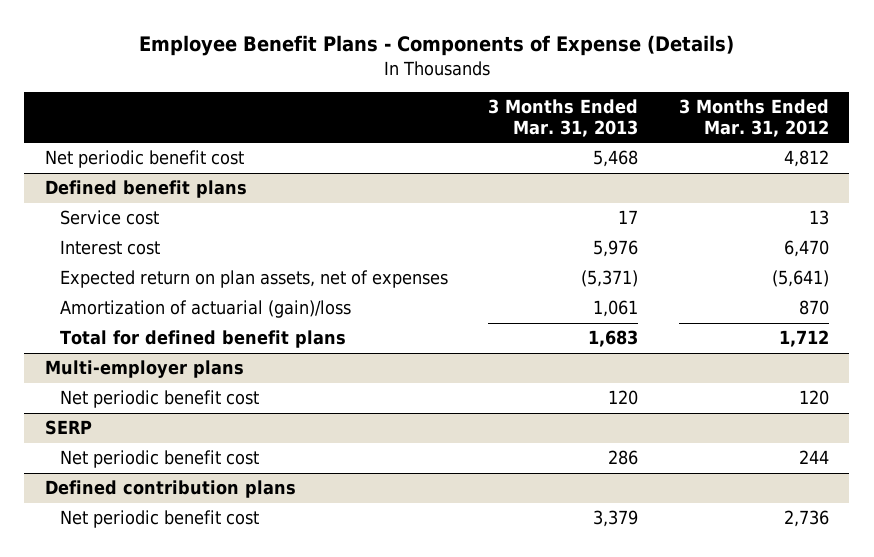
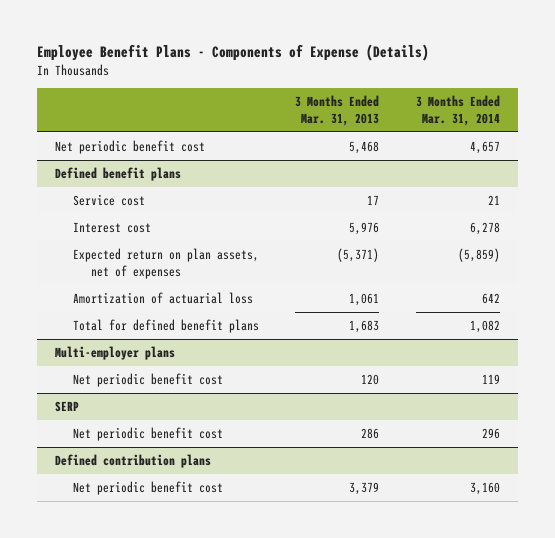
- | 3 Months Ended Mar. 31, 2013 | 3 Months Ended Mar. 31, 2012
+ | 3 Months Ended Mar. 31, 2013 | 3 Months Ended Mar. 31, 2014
@ Defined benefit plans
- Amortization of actuarial (gain)/loss | 1,061 | 870
+ Amortization of actuarial loss | 1,061 | 642

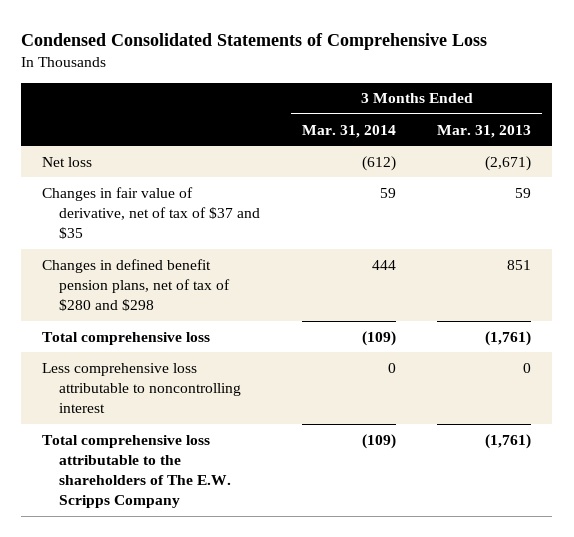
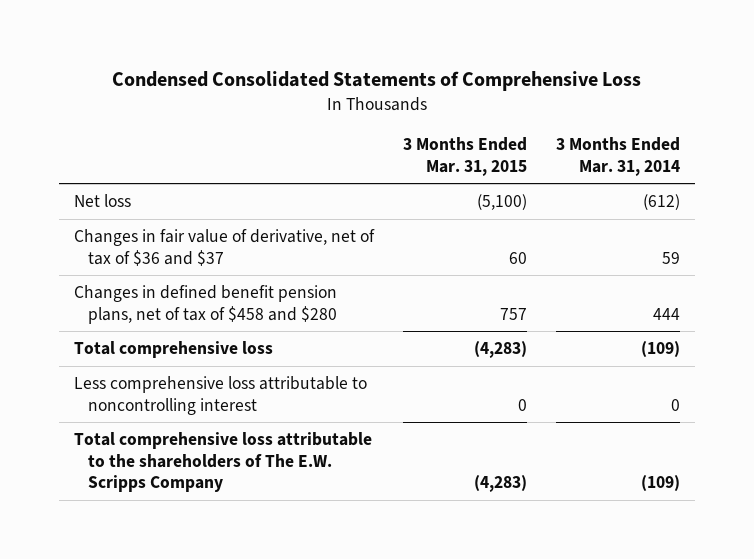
- | 3 Months Ended Mar. 31, 2014 | 3 Months Ended Mar. 31, 2013
+ | 3 Months Ended Mar. 31, 2015 | 3 Months Ended Mar. 31, 2014
- Changes in fair value of derivative, net of tax of $37 and $35 | 59 | 59
- Changes in defined benefit pension plans, net of tax of $280 and $298 | 444 | 851
+ Changes in fair value of derivative, net of tax of $36 and $37 | 60 | 59
+ Changes in defined benefit pension plans, net of tax of $458 and $280 | 757 | 444

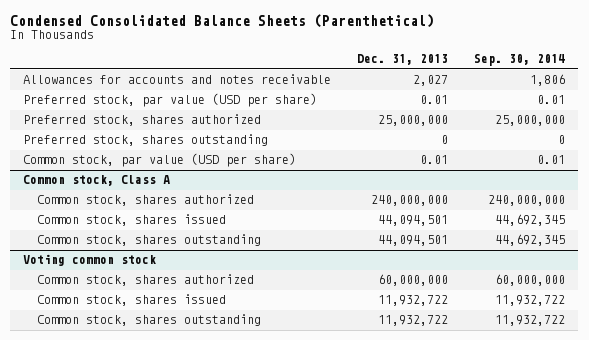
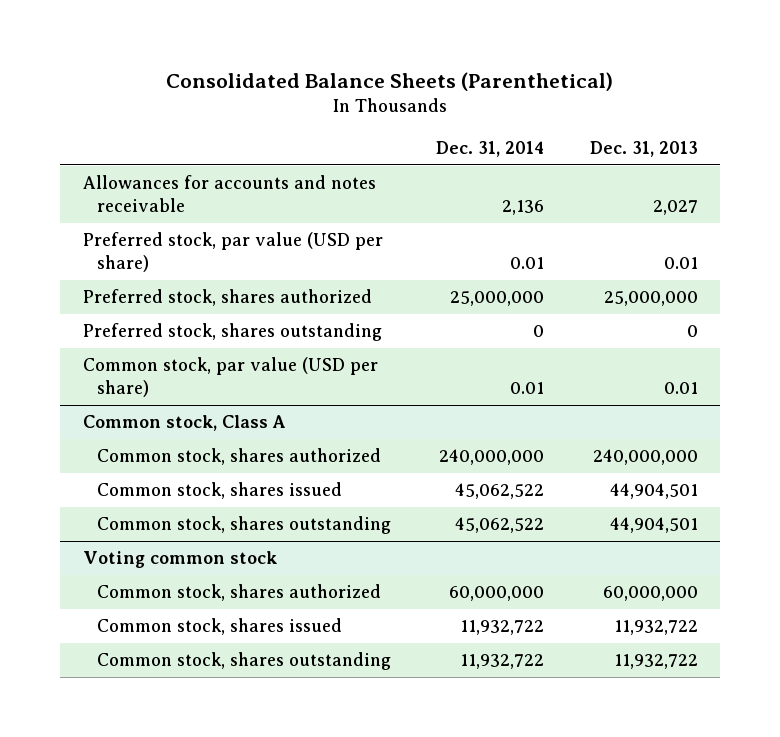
- Condensed Consolidated Balance Sheets (Parenthetical)
+ Consolidated Balance Sheets (Parenthetical)
- | Dec. 31, 2013 | Sep. 30, 2014
+ | Dec. 31, 2014 | Dec. 31, 2013
@ Common stock, Class A
- Common stock, shares issued | 44,094,501 | 44,692,345
- Common stock, shares outstanding | 44,094,501 | 44,692,345
+ Common stock, shares issued | 45,062,522 | 44,904,501
+ Common stock, shares outstanding | 45,062,522 | 44,904,501

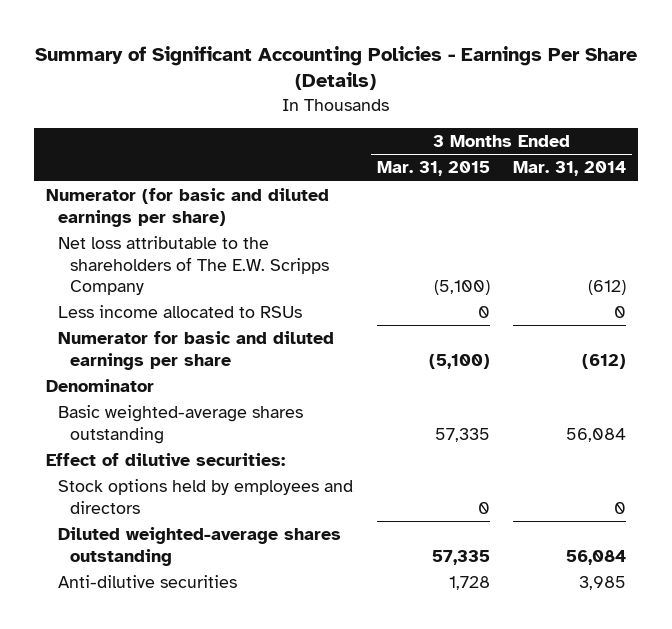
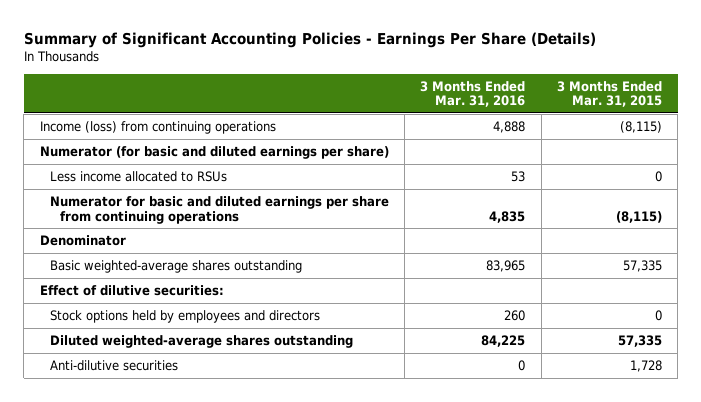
- | 3 Months Ended Mar. 31, 2015 | 3 Months Ended Mar. 31, 2014
+ | 3 Months Ended Mar. 31, 2016 | 3 Months Ended Mar. 31, 2015
+ Income (loss) from continuing operations | 4,888 | (8,115)
- Net loss attributable to the shareholders of The E.W. Scripps Company | (5,100) | (612)
- Numerator for basic and diluted earnings per share | (5,100) | (612)
+ Numerator for basic and diluted earnings per share from continuing operations | 4,835 | (8,115)

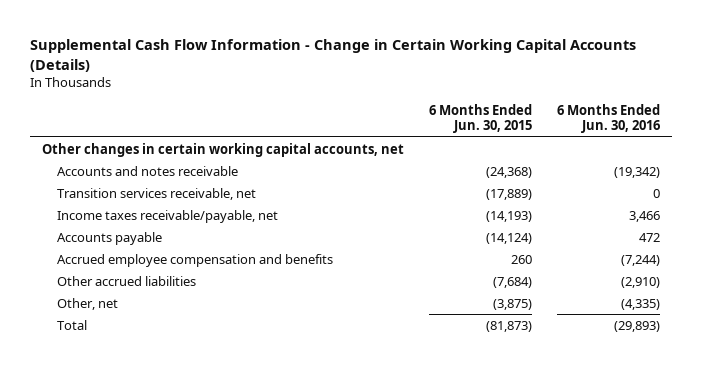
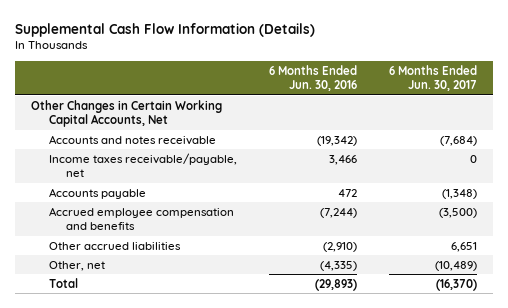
- Supplemental Cash Flow Information - Change in Certain Working Capital Accounts (Details)
+ Supplemental Cash Flow Information (Details)
- | 6 Months Ended Jun. 30, 2015 | 6 Months Ended Jun. 30, 2016
+ | 6 Months Ended Jun. 30, 2016 | 6 Months Ended Jun. 30, 2017
- Other changes in certain working capital accounts, net
+ Other Changes in Certain Working Capital Accounts, Net
- Transition services receivable, net | (17,889) | 0

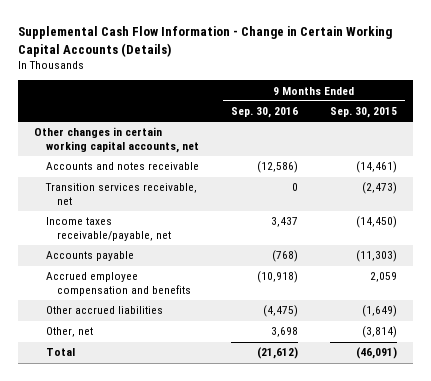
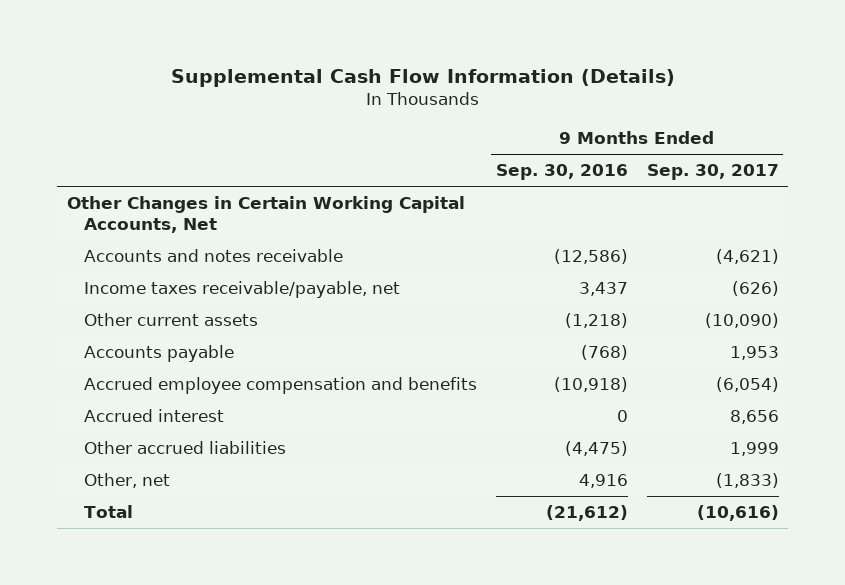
- Supplemental Cash Flow Information - Change in Certain Working Capital Accounts (Details)
+ Supplemental Cash Flow Information (Details)
- | 9 Months Ended Sep. 30, 2016 | 9 Months Ended Sep. 30, 2015
+ | 9 Months Ended Sep. 30, 2016 | 9 Months Ended Sep. 30, 2017
- Other changes in certain working capital accounts, net
+ Other Changes in Certain Working Capital Accounts, Net
- Transition services receivable, net | 0 | (2,473)
+ Other current assets | (1,218) | (10,090)
+ Accrued interest | 0 | 8,656
- Other, net | 3,698 | (3,814)
+ Other, net | 4,916 | (1,833)

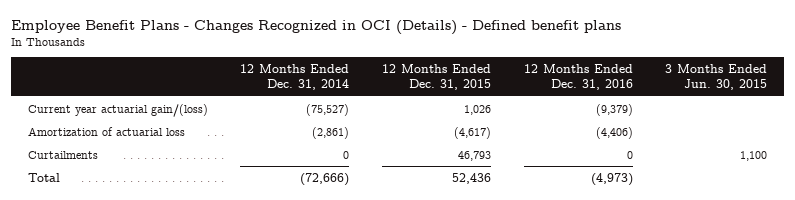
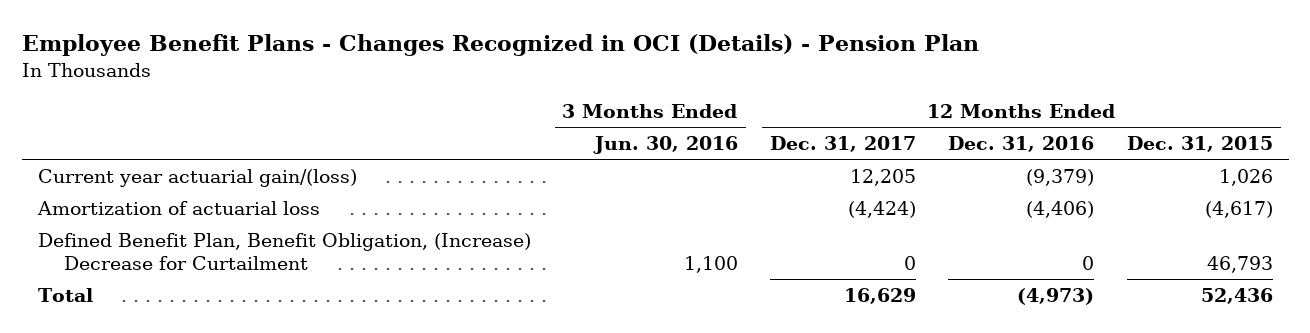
- Employee Benefit Plans - Changes Recognized in OCI (Details) - Defined benefit plans
+ Employee Benefit Plans - Changes Recognized in OCI (Details) - Pension Plan
- | 12 Months Ended Dec. 31, 2014 | 12 Months Ended Dec. 31, 2015 | 12 Months Ended Dec. 31, 2016 | 3 Months Ended Jun. 30, 2015
+ | 3 Months Ended Jun. 30, 2016 | 12 Months Ended Dec. 31, 2017 | 12 Months Ended Dec. 31, 2016 | 12 Months Ended Dec. 31, 2015
- Curtailments | 0 | 46,793 | 0 | 1,100
+ Defined Benefit Plan, Benefit Obligation, (Increase) Decrease for Curtailment | 1,100 | 0 | 0 | 46,793

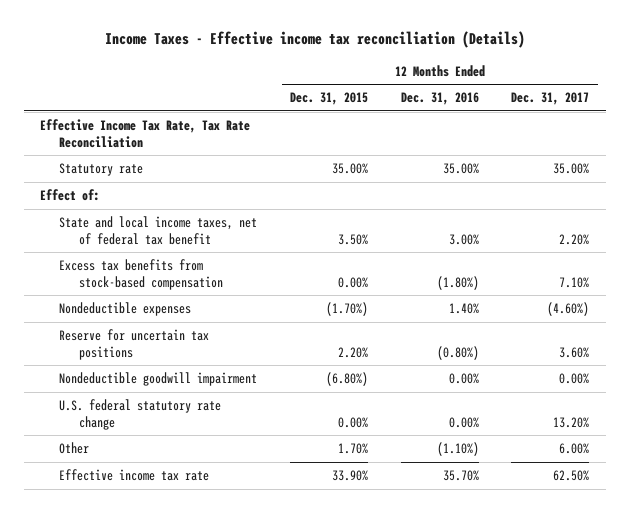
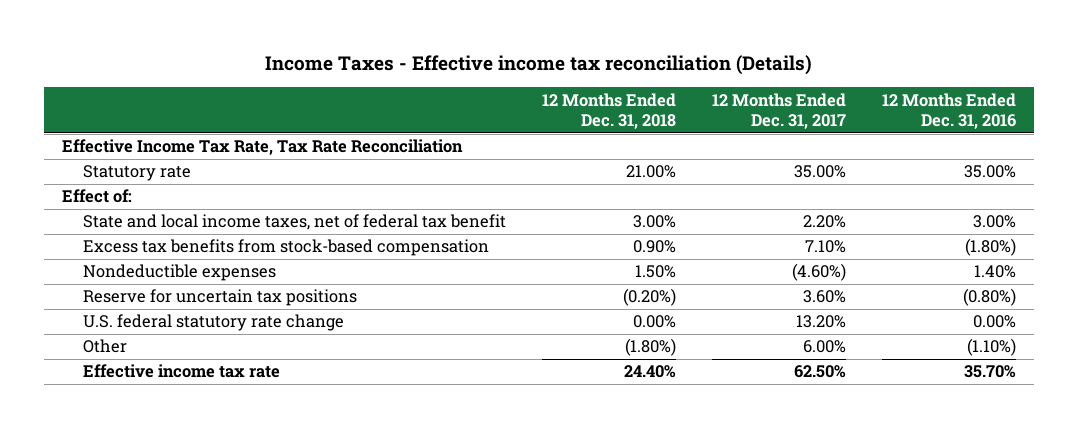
- | 12 Months Ended Dec. 31, 2015 | 12 Months Ended Dec. 31, 2016 | 12 Months Ended Dec. 31, 2017
+ | 12 Months Ended Dec. 31, 2018 | 12 Months Ended Dec. 31, 2017 | 12 Months Ended Dec. 31, 2016
- Nondeductible goodwill impairment | (6.80%) | 0.00% | 0.00%

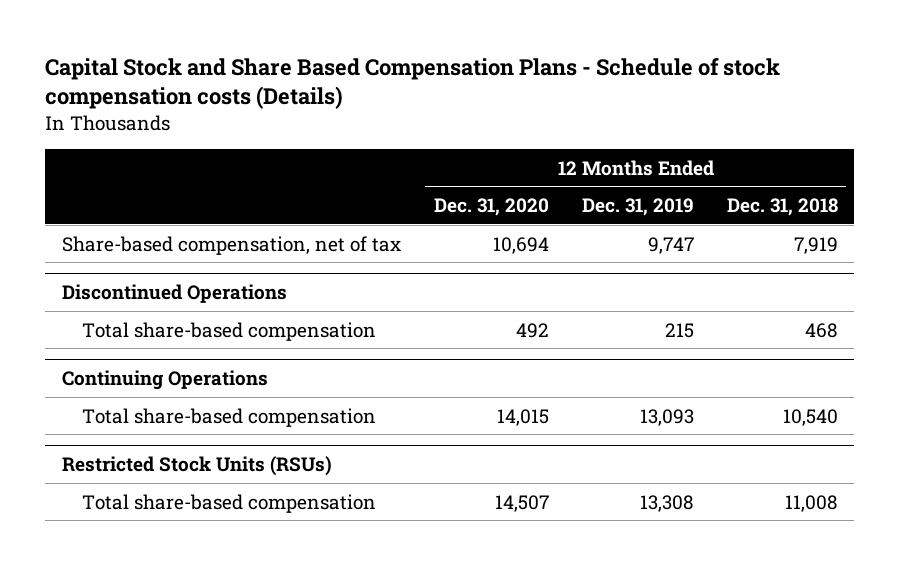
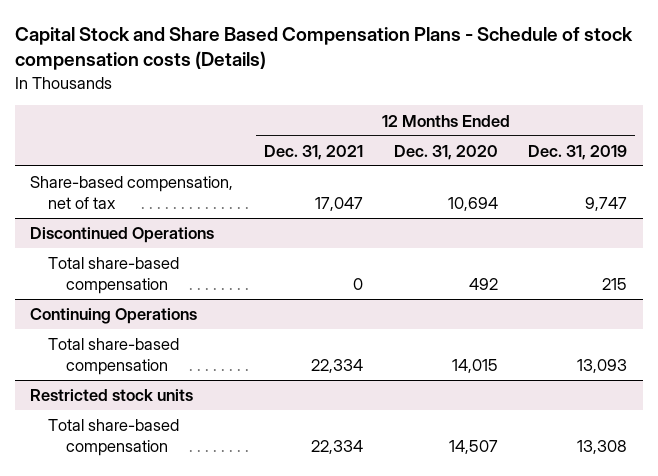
- | 12 Months Ended Dec. 31, 2020 | 12 Months Ended Dec. 31, 2019 | 12 Months Ended Dec. 31, 2018
+ | 12 Months Ended Dec. 31, 2021 | 12 Months Ended Dec. 31, 2020 | 12 Months Ended Dec. 31, 2019
- Restricted Stock Units (RSUs)
+ Restricted stock units

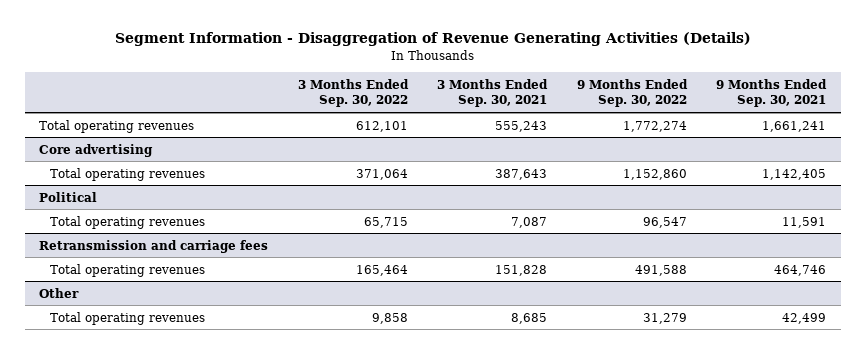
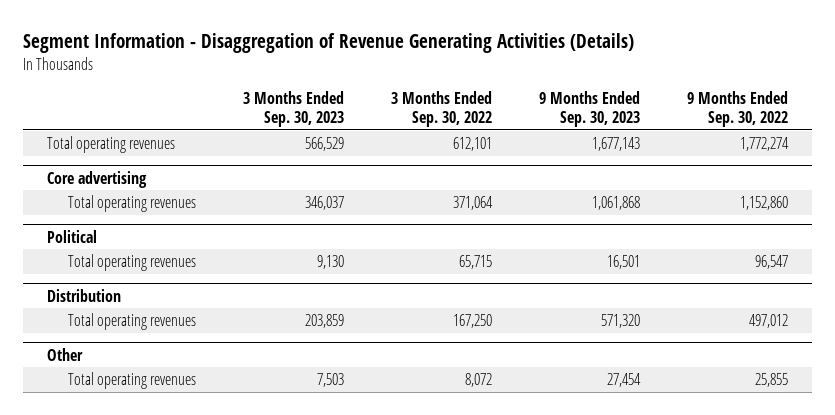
- | 3 Months Ended Sep. 30, 2022 | 3 Months Ended Sep. 30, 2021 | 9 Months Ended Sep. 30, 2022 | 9 Months Ended Sep. 30, 2021
+ | 3 Months Ended Sep. 30, 2023 | 3 Months Ended Sep. 30, 2022 | 9 Months Ended Sep. 30, 2023 | 9 Months Ended Sep. 30, 2022
- Retransmission and carriage fees
- Total operating revenues | 165,464 | 151,828 | 491,588 | 464,746
+ Distribution
+ Total operating revenues | 203,859 | 167,250 | 571,320 | 497,012
@ Other
- Total operating revenues | 9,858 | 8,685 | 31,279 | 42,499
+ Total operating revenues | 7,503 | 8,072 | 27,454 | 25,855

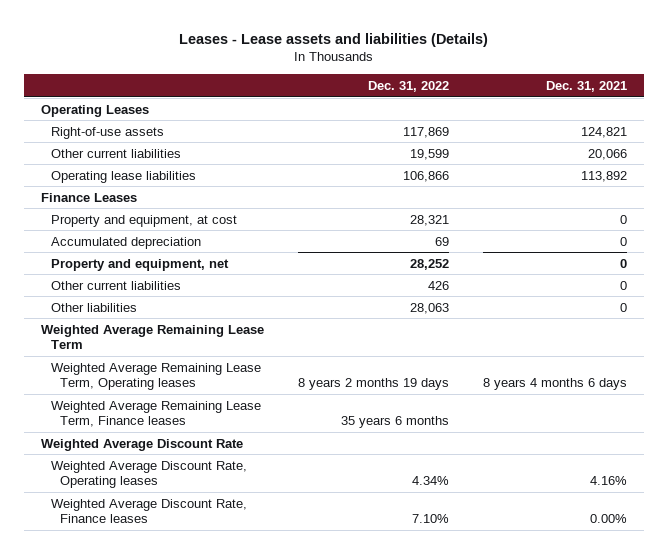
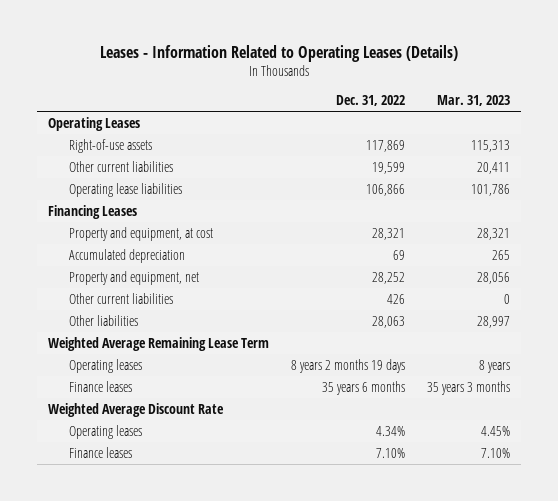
- Leases - Lease assets and liabilities (Details)
+ Leases - Information Related to Operating Leases (Details)
- | Dec. 31, 2022 | Dec. 31, 2021
+ | Dec. 31, 2022 | Mar. 31, 2023
- Finance Leases
+ Financing Leases
- Weighted Average Remaining Lease Term, Operating leases | 8 years 2 months 19 days | 8 years 4 months 6 days
- Weighted Average Remaining Lease Term, Finance leases | 35 years 6 months |
+ Operating leases | 8 years 2 months 19 days | 8 years
+ Finance leases | 35 years 6 months | 35 years 3 months
- Weighted Average Discount Rate, Operating leases | 4.34% | 4.16%
- Weighted Average Discount Rate, Finance leases | 7.10% | 0.00%
+ Operating leases | 4.34% | 4.45%
+ Finance leases | 7.10% | 7.10%

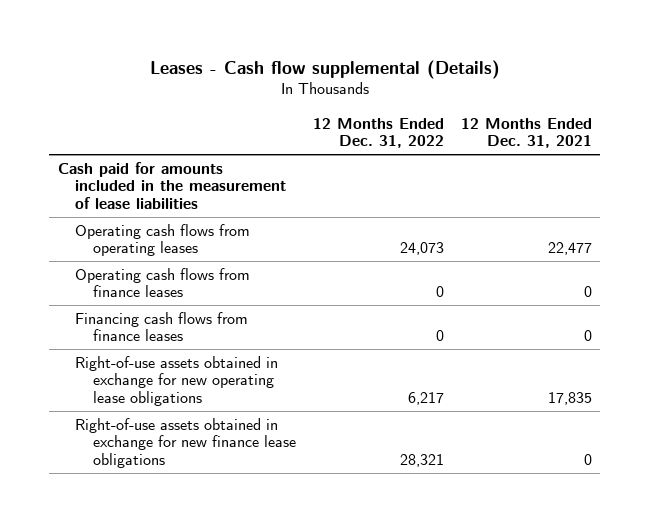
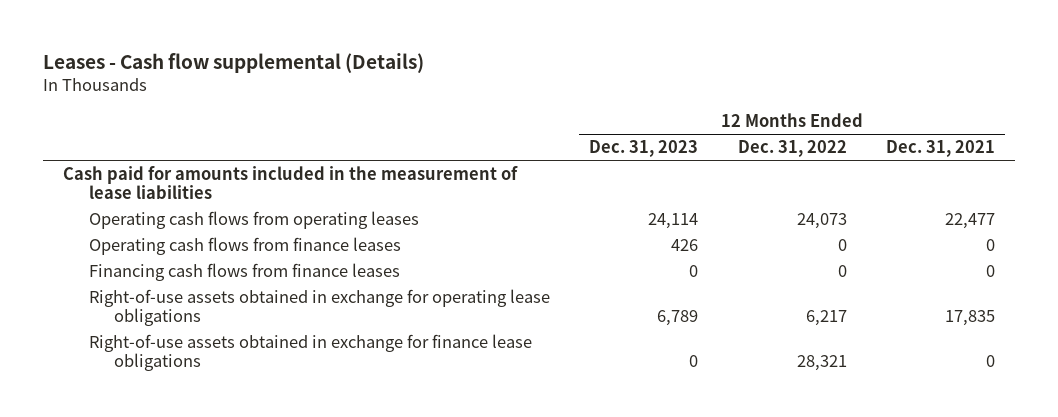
- | 12 Months Ended Dec. 31, 2022 | 12 Months Ended Dec. 31, 2021
+ | 12 Months Ended Dec. 31, 2023 | 12 Months Ended Dec. 31, 2022 | 12 Months Ended Dec. 31, 2021
- Right-of-use assets obtained in exchange for new operating lease obligations | 6,217 | 17,835
- Right-of-use assets obtained in exchange for new finance lease obligations | 28,321 | 0
+ Right-of-use assets obtained in exchange for operating lease obligations | 6,789 | 6,217 | 17,835
+ Right-of-use assets obtained in exchange for finance lease obligations | 0 | 28,321 | 0

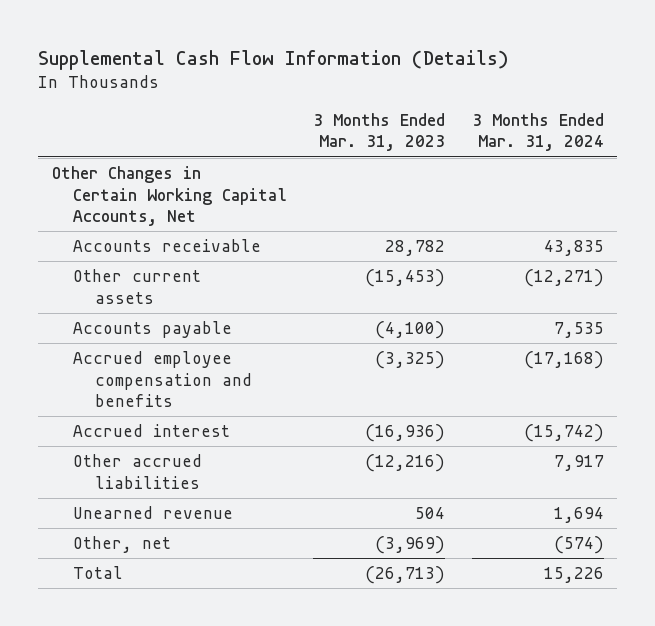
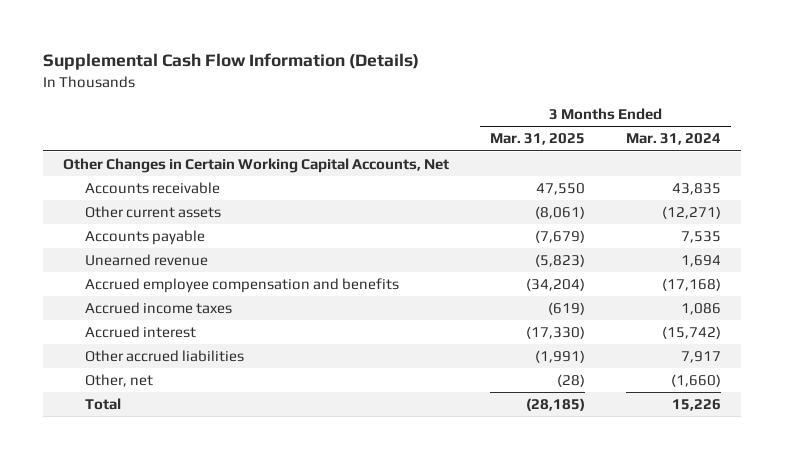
- | 3 Months Ended Mar. 31, 2023 | 3 Months Ended Mar. 31, 2024
+ | 3 Months Ended Mar. 31, 2025 | 3 Months Ended Mar. 31, 2024
moved up: Unearned revenue | (5,823) | 1,694
+ Accrued income taxes | (619) | 1,086
- Other, net | (3,969) | (574)
+ Other, net | (28) | (1,660)

